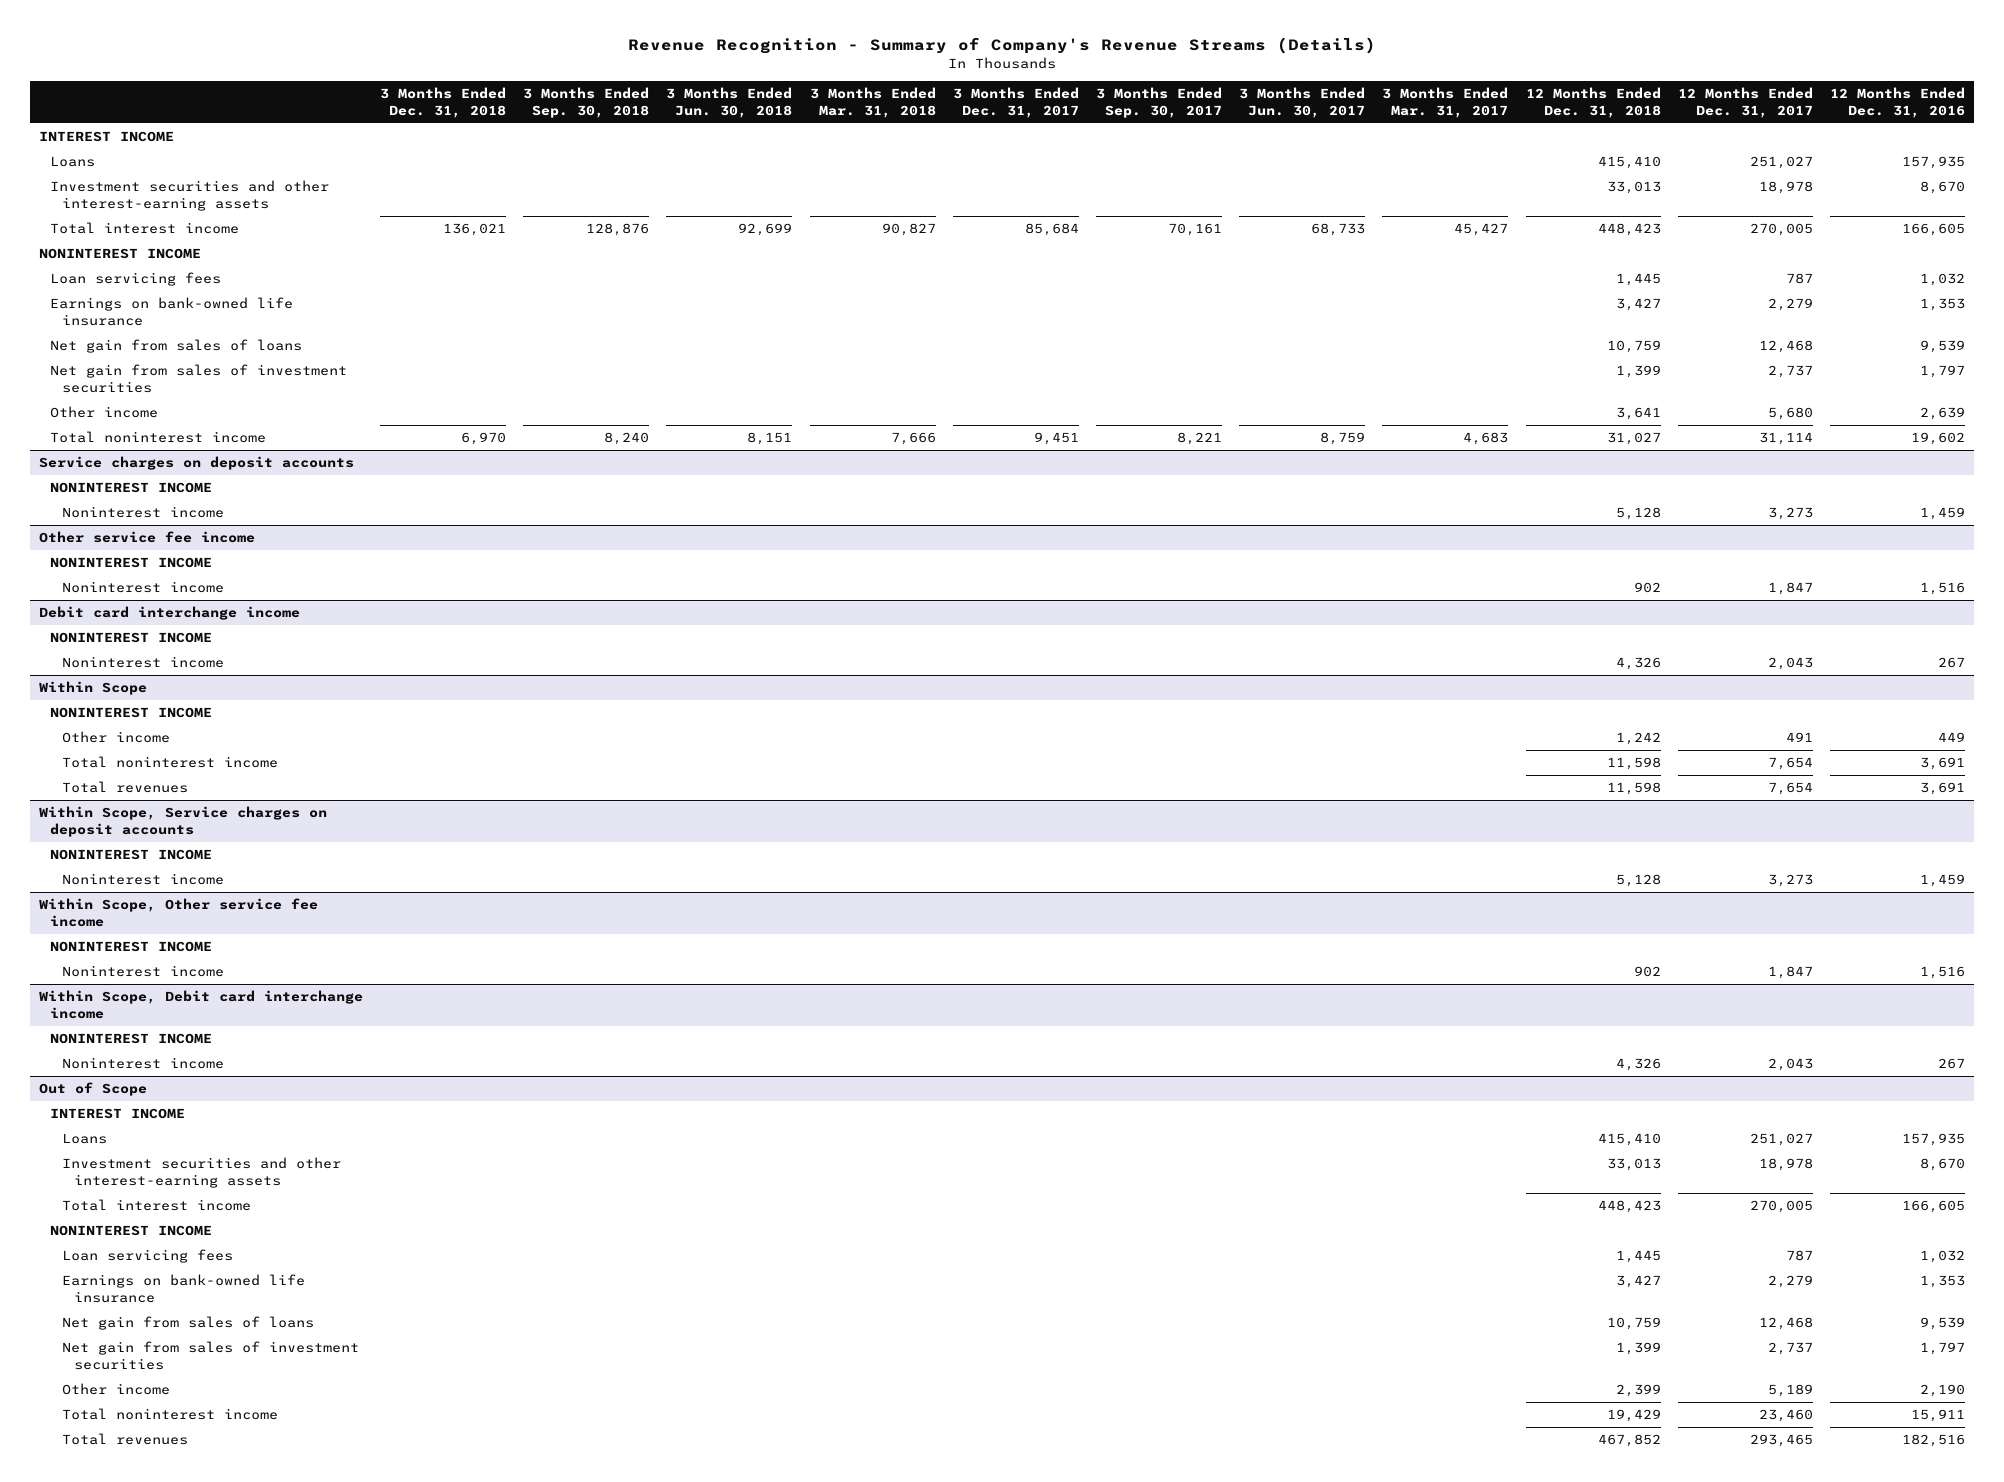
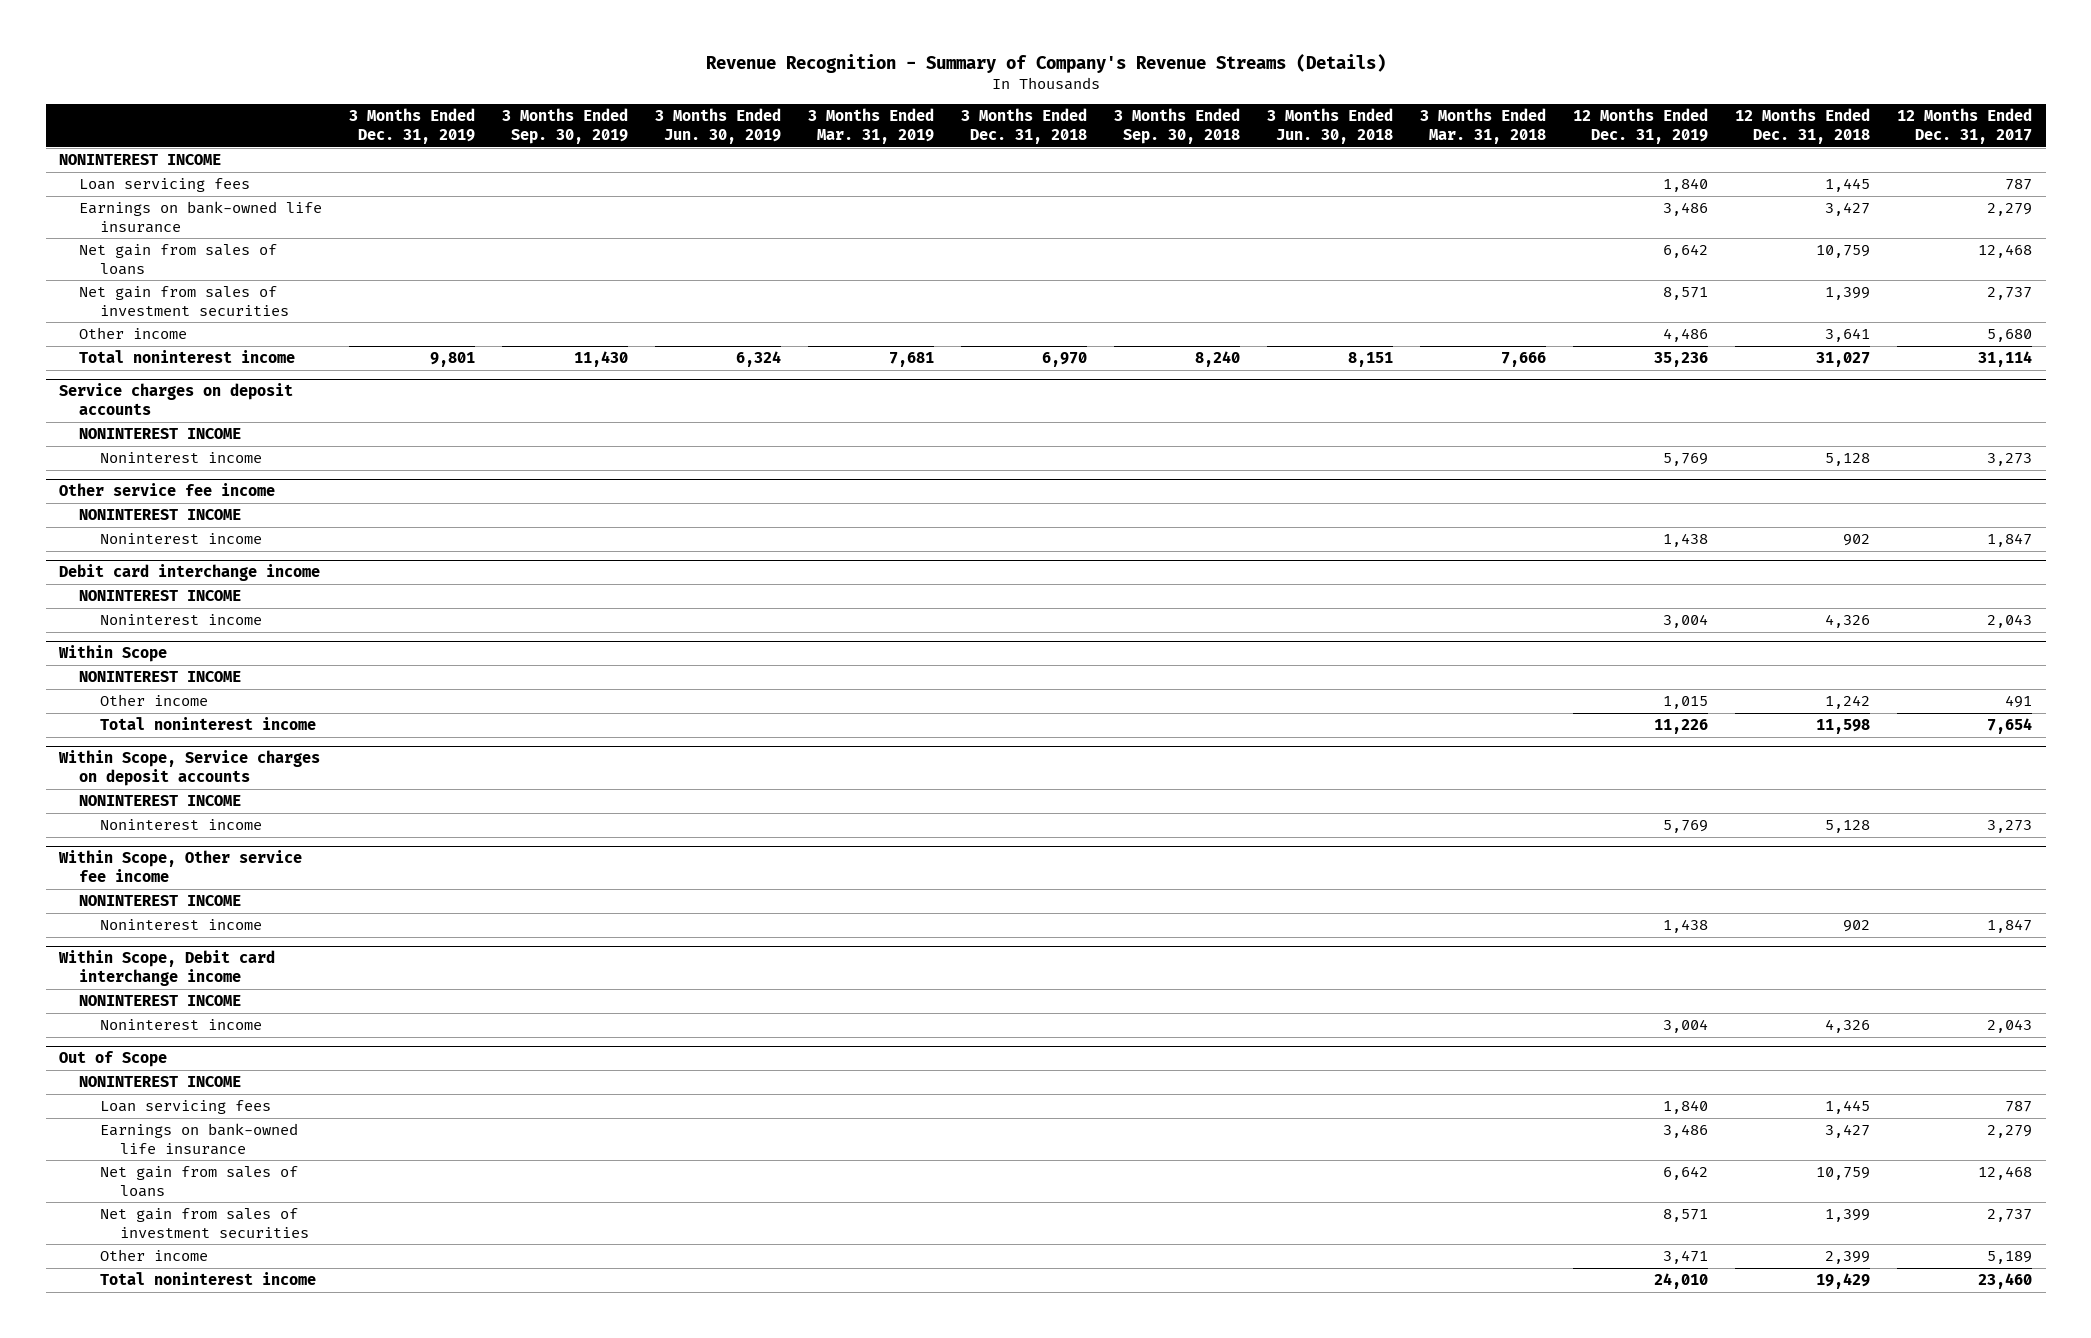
- | 3 Months Ended Dec. 31, 2018 | 3 Months Ended Sep. 30, 2018 | 3 Months Ended Jun. 30, 2018 | 3 Months Ended Mar. 31, 2018 | 3 Months Ended Dec. 31, 2017 | 3 Months Ended Sep. 30, 2017 | 3 Months Ended Jun. 30, 2017 | 3 Months Ended Mar. 31, 2017 | 12 Months Ended Dec. 31, 2018 | 12 Months Ended Dec. 31, 2017 | 12 Months Ended Dec. 31, 2016
+ | 3 Months Ended Dec. 31, 2019 | 3 Months Ended Sep. 30, 2019 | 3 Months Ended Jun. 30, 2019 | 3 Months Ended Mar. 31, 2019 | 3 Months Ended Dec. 31, 2018 | 3 Months Ended Sep. 30, 2018 | 3 Months Ended Jun. 30, 2018 | 3 Months Ended Mar. 31, 2018 | 12 Months Ended Dec. 31, 2019 | 12 Months Ended Dec. 31, 2018 | 12 Months Ended Dec. 31, 2017
- INTEREST INCOME
- Loans | | | | | | | | | 415,410 | 251,027 | 157,935
- Investment securities and other interest-earning assets | | | | | | | | | 33,013 | 18,978 | 8,670
- Total interest income | 136,021 | 128,876 | 92,699 | 90,827 | 85,684 | 70,161 | 68,733 | 45,427 | 448,423 | 270,005 | 166,605
@ Within Scope
- Total revenues | | | | | | | | | 11,598 | 7,654 | 3,691
@ Out of Scope
- INTEREST INCOME
- Loans | | | | | | | | | 415,410 | 251,027 | 157,935
- Investment securities and other interest-earning assets | | | | | | | | | 33,013 | 18,978 | 8,670
- Total interest income | | | | | | | | | 448,423 | 270,005 | 166,605
- Total revenues | | | | | | | | | 467,852 | 293,465 | 182,516

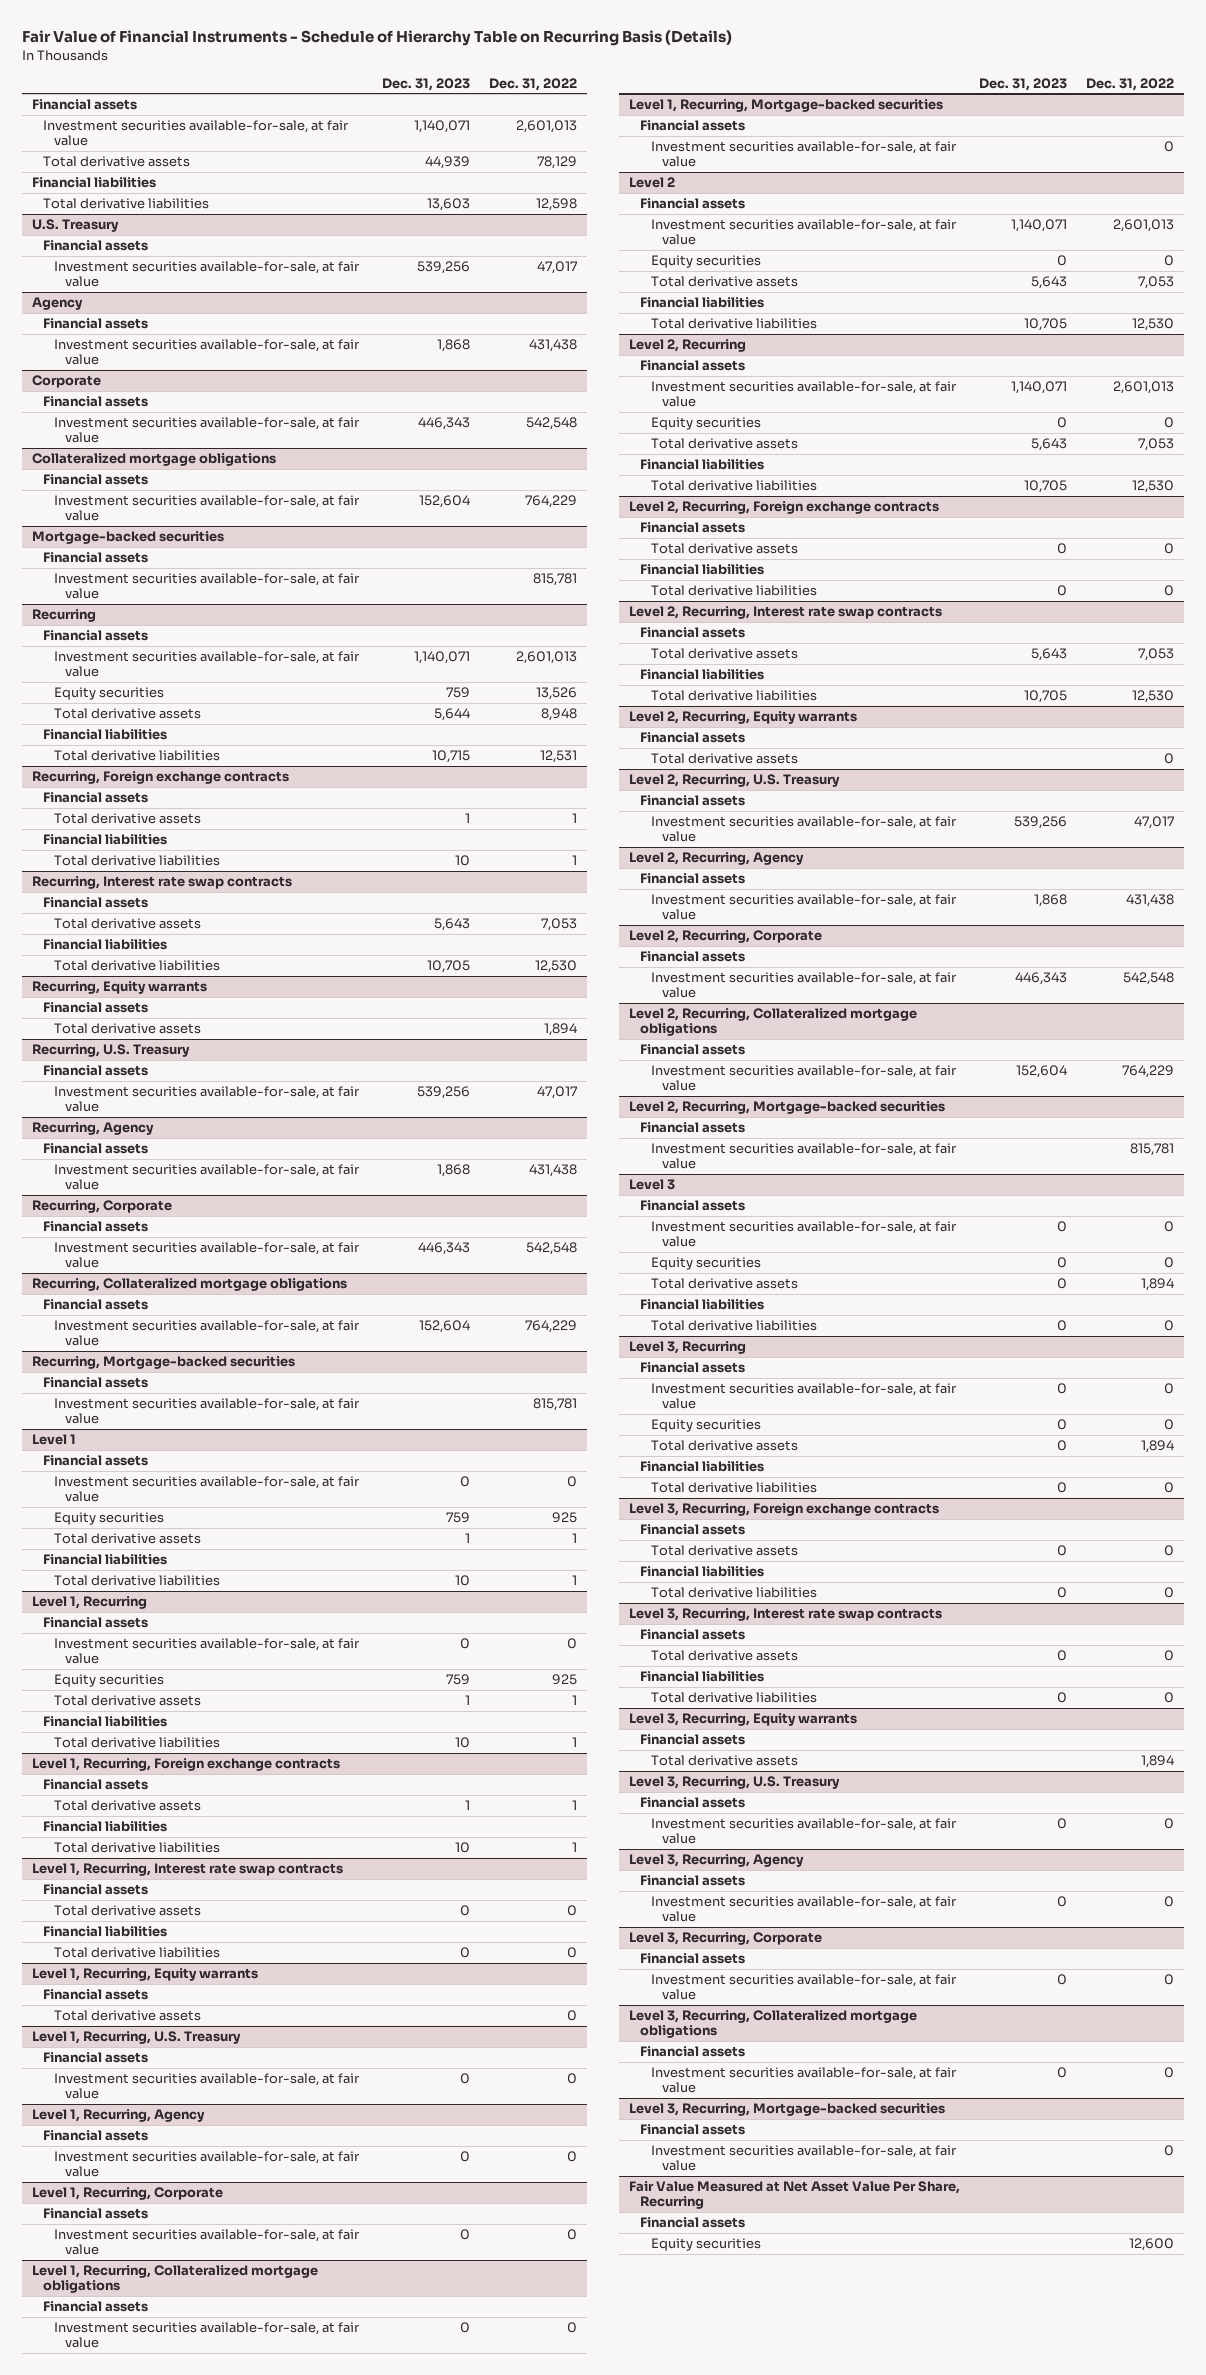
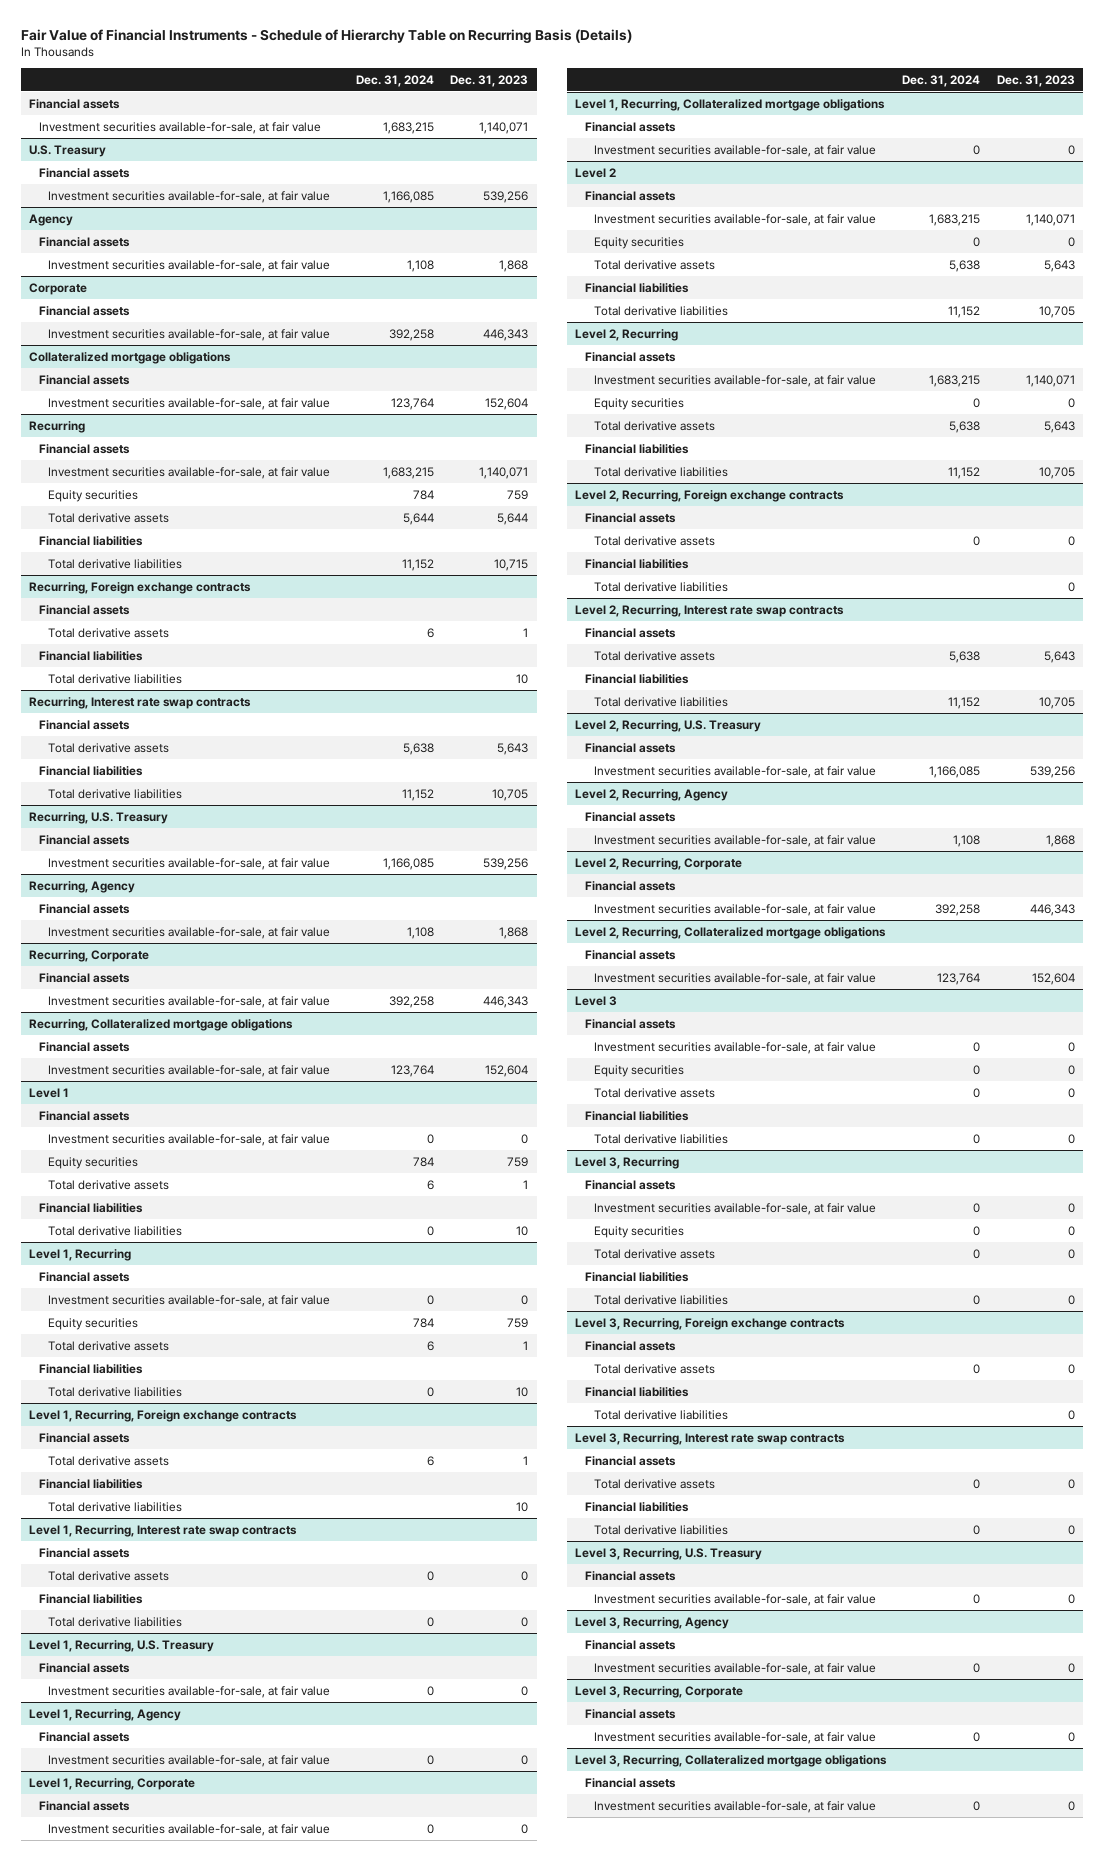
- | Dec. 31, 2023 | Dec. 31, 2022
+ | Dec. 31, 2024 | Dec. 31, 2023
- Total derivative assets | 44,939 | 78,129
- Financial liabilities
- Total derivative liabilities | 13,603 | 12,598
- Mortgage-backed securities
- Financial assets
- Investment securities available-for-sale, at fair value | | 815,781
- Recurring, Equity warrants
- Financial assets
- Total derivative assets | | 1,894
- Recurring, Mortgage-backed securities
- Financial assets
- Investment securities available-for-sale, at fair value | | 815,781
- Level 1, Recurring, Equity warrants
- Financial assets
- Total derivative assets | | 0
- Level 1, Recurring, Mortgage-backed securities
- Financial assets
- Investment securities available-for-sale, at fair value | | 0
- Level 2, Recurring, Equity warrants
- Financial assets
- Total derivative assets | | 0
- Level 2, Recurring, Mortgage-backed securities
- Financial assets
- Investment securities available-for-sale, at fair value | | 815,781
- Level 3, Recurring, Equity warrants
- Financial assets
- Total derivative assets | | 1,894
- Level 3, Recurring, Mortgage-backed securities
- Financial assets
- Investment securities available-for-sale, at fair value | | 0
- Fair Value Measured at Net Asset Value Per Share, Recurring
- Financial assets
- Equity securities | | 12,600

